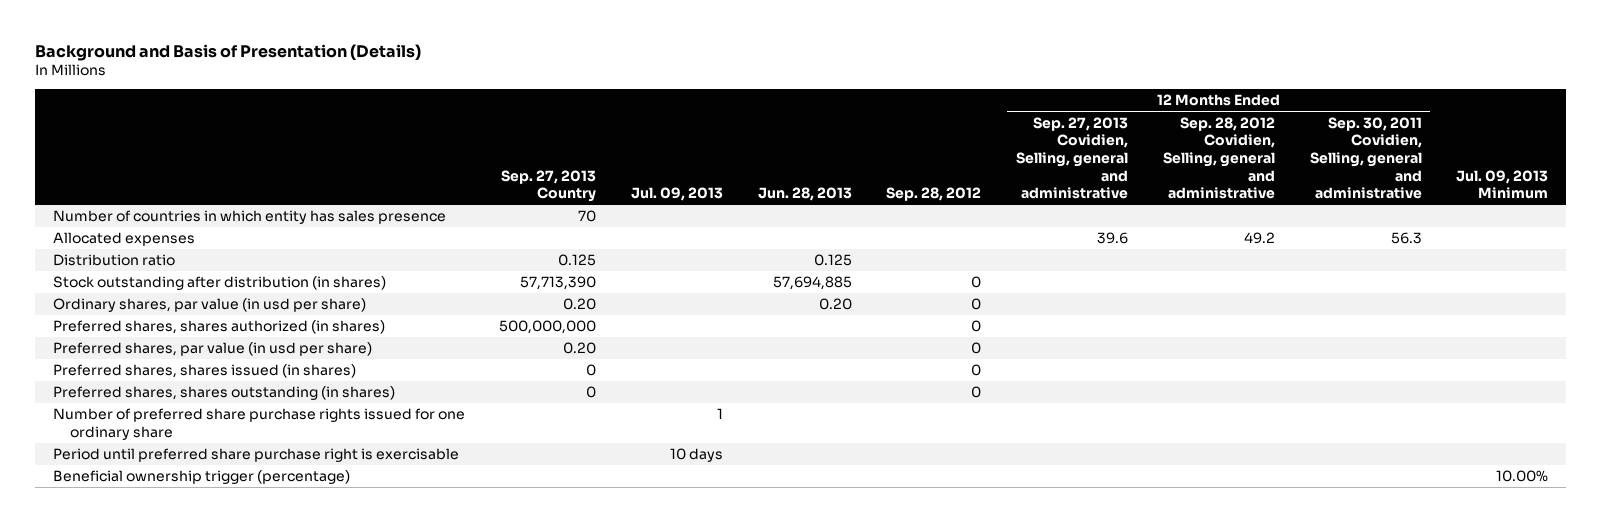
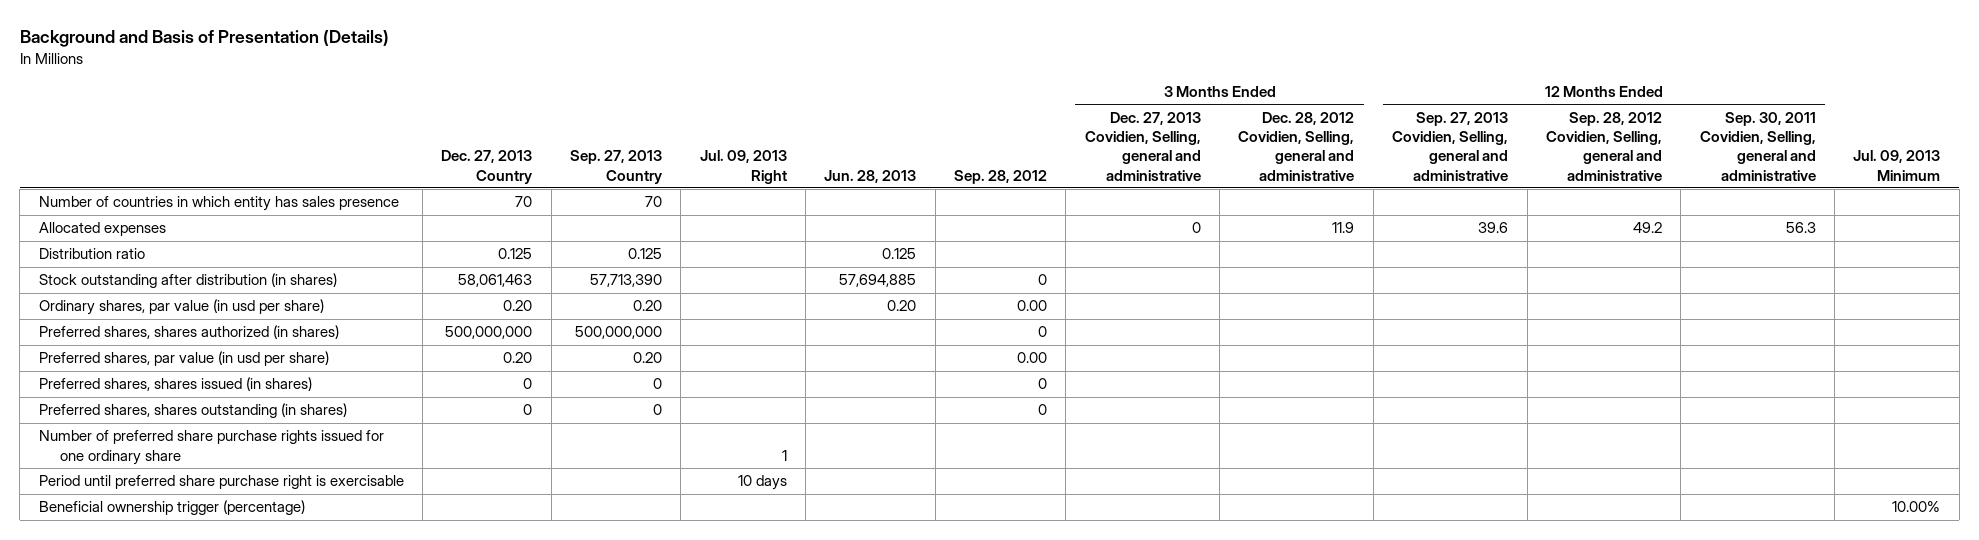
- | Sep. 27, 2013 Country | Jul. 09, 2013 | Jun. 28, 2013 | Sep. 28, 2012 | 12 Months Ended Sep. 27, 2013 Covidien, Selling, general and administrative | 12 Months Ended Sep. 28, 2012 Covidien, Selling, general and administrative | 12 Months Ended Sep. 30, 2011 Covidien, Selling, general and administrative | Jul. 09, 2013 Minimum
+ | Dec. 27, 2013 Country | Sep. 27, 2013 Country | Jul. 09, 2013 Right | Jun. 28, 2013 | Sep. 28, 2012 | 3 Months Ended Dec. 27, 2013 Covidien, Selling, general and administrative | 3 Months Ended Dec. 28, 2012 Covidien, Selling, general and administrative | 12 Months Ended Sep. 27, 2013 Covidien, Selling, general and administrative | 12 Months Ended Sep. 28, 2012 Covidien, Selling, general and administrative | 12 Months Ended Sep. 30, 2011 Covidien, Selling, general and administrative | Jul. 09, 2013 Minimum
- Ordinary shares, par value (in usd per share) | 0.20 | | 0.20 | 0 | | | |
+ Ordinary shares, par value (in usd per share) | 0.20 | 0.20 | | 0.20 | 0.00 | | | | | |
- Preferred shares, par value (in usd per share) | 0.20 | | | 0 | | | |
+ Preferred shares, par value (in usd per share) | 0.20 | 0.20 | | | 0.00 | | | | | |

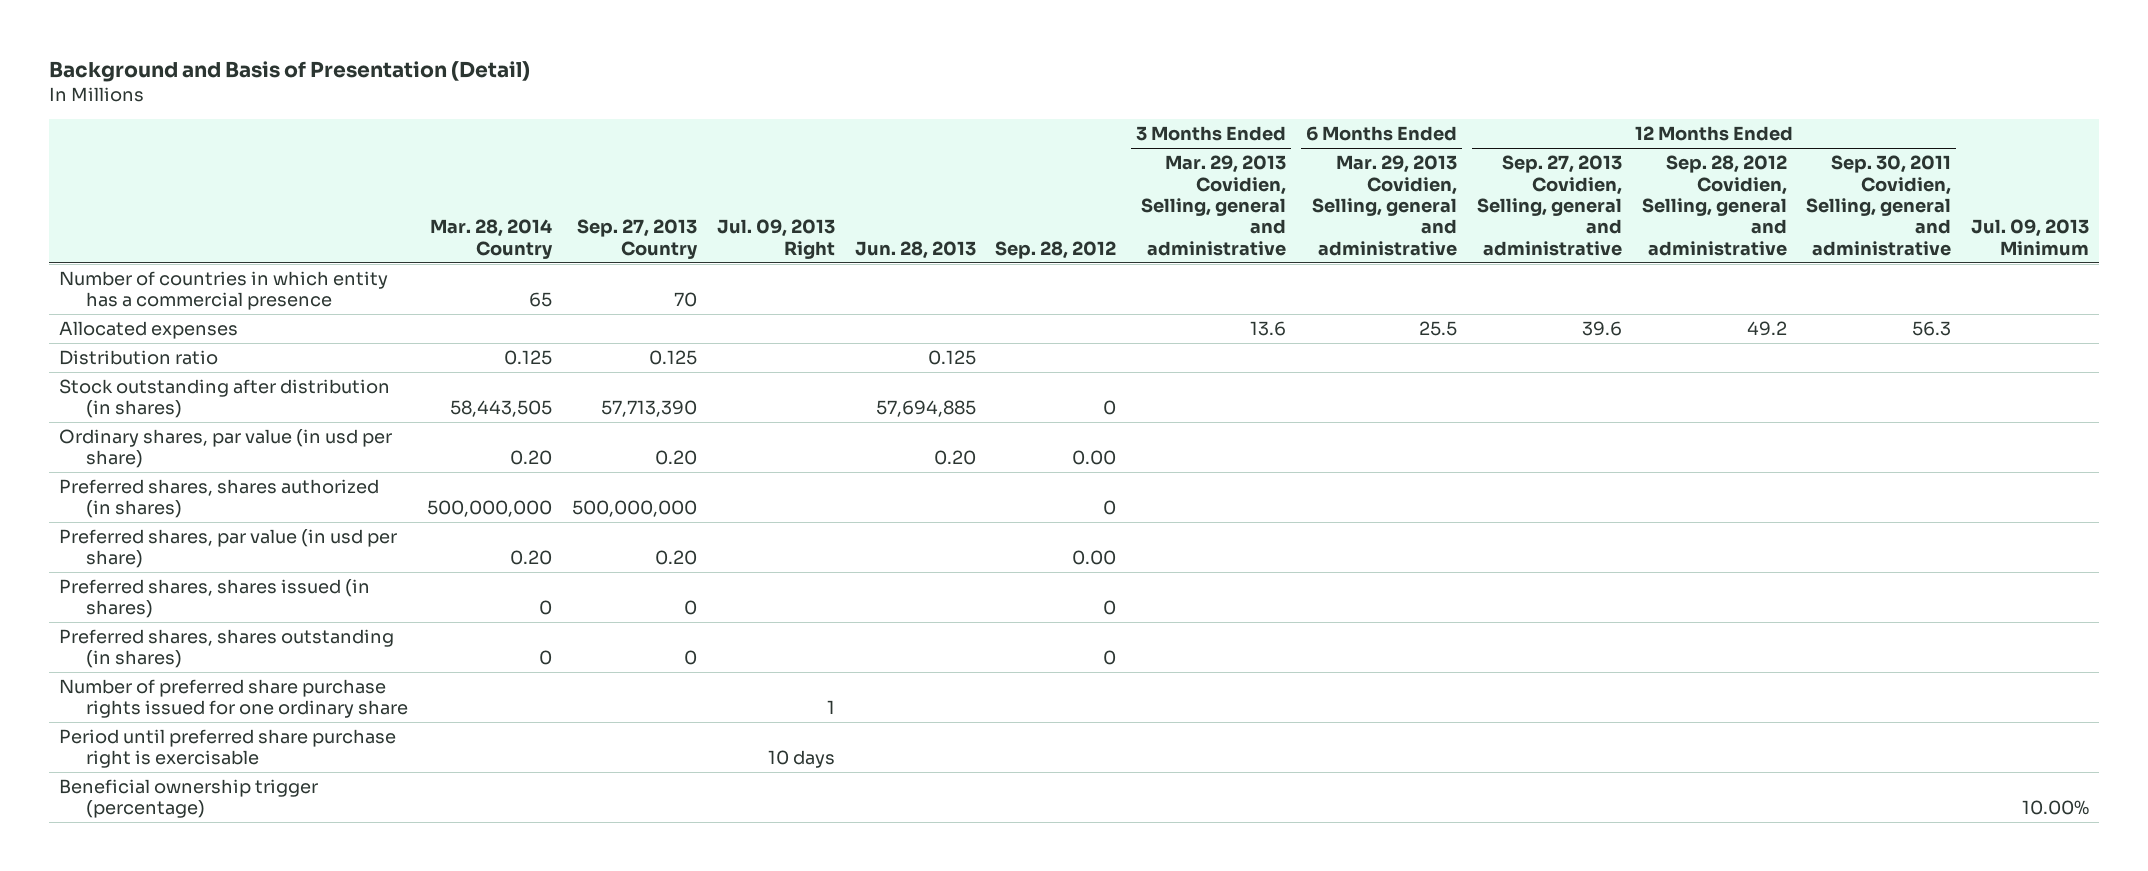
- Background and Basis of Presentation (Details)
+ Background and Basis of Presentation (Detail)
- | Dec. 27, 2013 Country | Sep. 27, 2013 Country | Jul. 09, 2013 Right | Jun. 28, 2013 | Sep. 28, 2012 | 3 Months Ended Dec. 27, 2013 Covidien, Selling, general and administrative | 3 Months Ended Dec. 28, 2012 Covidien, Selling, general and administrative | 12 Months Ended Sep. 27, 2013 Covidien, Selling, general and administrative | 12 Months Ended Sep. 28, 2012 Covidien, Selling, general and administrative | 12 Months Ended Sep. 30, 2011 Covidien, Selling, general and administrative | Jul. 09, 2013 Minimum
+ | Mar. 28, 2014 Country | Sep. 27, 2013 Country | Jul. 09, 2013 Right | Jun. 28, 2013 | Sep. 28, 2012 | 3 Months Ended Mar. 29, 2013 Covidien, Selling, general and administrative | 6 Months Ended Mar. 29, 2013 Covidien, Selling, general and administrative | 12 Months Ended Sep. 27, 2013 Covidien, Selling, general and administrative | 12 Months Ended Sep. 28, 2012 Covidien, Selling, general and administrative | 12 Months Ended Sep. 30, 2011 Covidien, Selling, general and administrative | Jul. 09, 2013 Minimum
- Number of countries in which entity has sales presence | 70 | 70 | | | | | | | | |
+ Number of countries in which entity has a commercial presence | 65 | 70 | | | | | | | | |

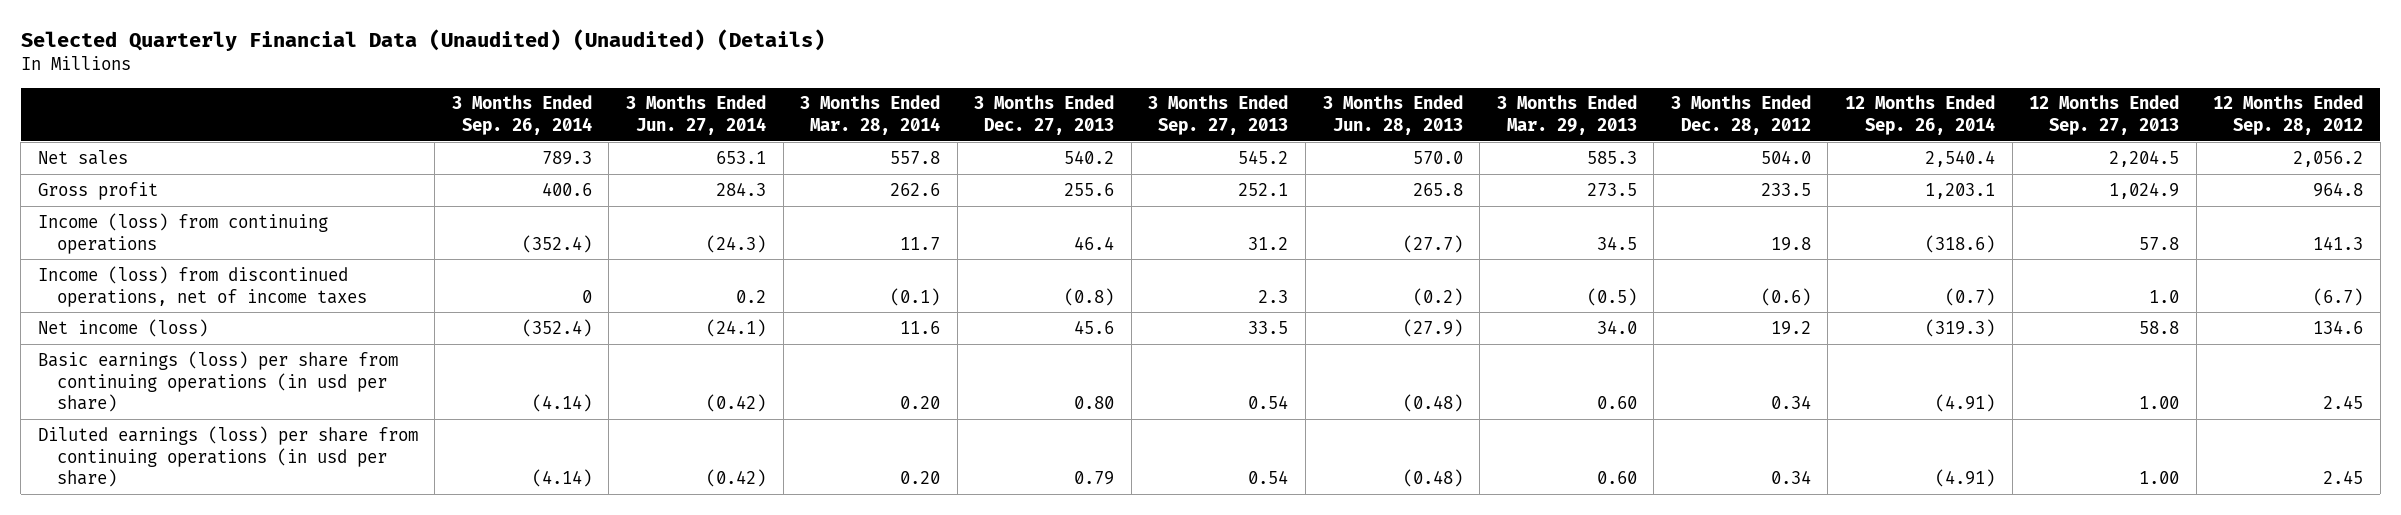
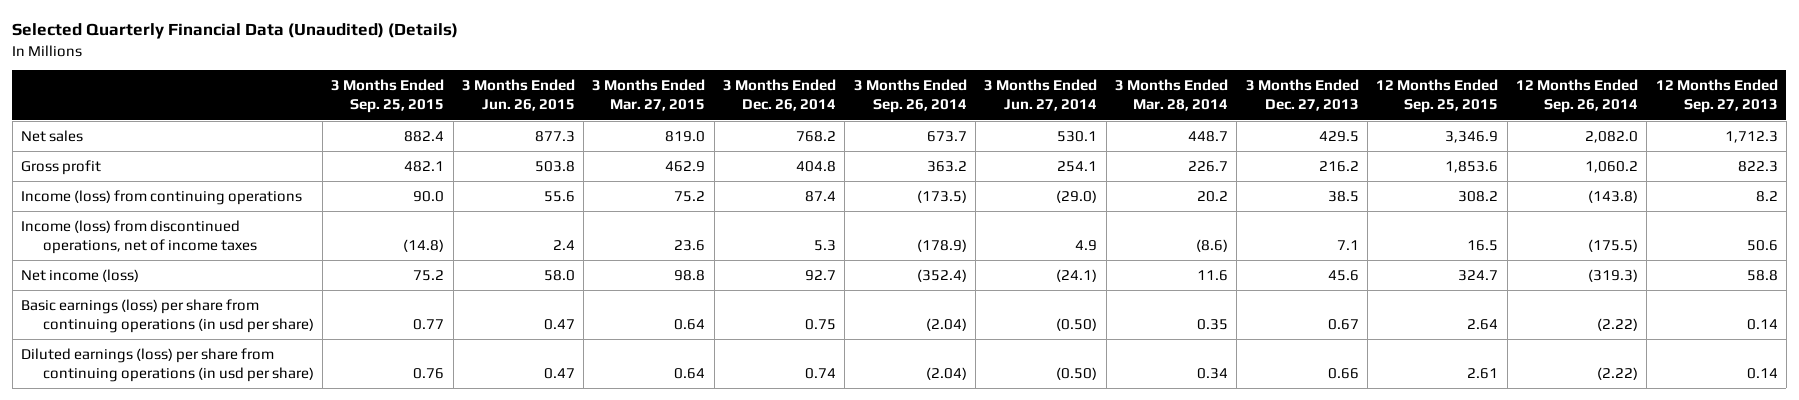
- Selected Quarterly Financial Data (Unaudited) (Unaudited) (Details)
+ Selected Quarterly Financial Data (Unaudited) (Details)
- | 3 Months Ended Sep. 26, 2014 | 3 Months Ended Jun. 27, 2014 | 3 Months Ended Mar. 28, 2014 | 3 Months Ended Dec. 27, 2013 | 3 Months Ended Sep. 27, 2013 | 3 Months Ended Jun. 28, 2013 | 3 Months Ended Mar. 29, 2013 | 3 Months Ended Dec. 28, 2012 | 12 Months Ended Sep. 26, 2014 | 12 Months Ended Sep. 27, 2013 | 12 Months Ended Sep. 28, 2012
+ | 3 Months Ended Sep. 25, 2015 | 3 Months Ended Jun. 26, 2015 | 3 Months Ended Mar. 27, 2015 | 3 Months Ended Dec. 26, 2014 | 3 Months Ended Sep. 26, 2014 | 3 Months Ended Jun. 27, 2014 | 3 Months Ended Mar. 28, 2014 | 3 Months Ended Dec. 27, 2013 | 12 Months Ended Sep. 25, 2015 | 12 Months Ended Sep. 26, 2014 | 12 Months Ended Sep. 27, 2013
- Net sales | 789.3 | 653.1 | 557.8 | 540.2 | 545.2 | 570.0 | 585.3 | 504.0 | 2,540.4 | 2,204.5 | 2,056.2
- Gross profit | 400.6 | 284.3 | 262.6 | 255.6 | 252.1 | 265.8 | 273.5 | 233.5 | 1,203.1 | 1,024.9 | 964.8
- Income (loss) from continuing operations | (352.4) | (24.3) | 11.7 | 46.4 | 31.2 | (27.7) | 34.5 | 19.8 | (318.6) | 57.8 | 141.3
- Income (loss) from discontinued operations, net of income taxes | 0 | 0.2 | (0.1) | (0.8) | 2.3 | (0.2) | (0.5) | (0.6) | (0.7) | 1.0 | (6.7)
+ Net sales | 882.4 | 877.3 | 819.0 | 768.2 | 673.7 | 530.1 | 448.7 | 429.5 | 3,346.9 | 2,082.0 | 1,712.3
+ Gross profit | 482.1 | 503.8 | 462.9 | 404.8 | 363.2 | 254.1 | 226.7 | 216.2 | 1,853.6 | 1,060.2 | 822.3
+ Income (loss) from continuing operations | 90.0 | 55.6 | 75.2 | 87.4 | (173.5) | (29.0) | 20.2 | 38.5 | 308.2 | (143.8) | 8.2
+ Income (loss) from discontinued operations, net of income taxes | (14.8) | 2.4 | 23.6 | 5.3 | (178.9) | 4.9 | (8.6) | 7.1 | 16.5 | (175.5) | 50.6
- Basic earnings (loss) per share from continuing operations (in usd per share) | (4.14) | (0.42) | 0.20 | 0.80 | 0.54 | (0.48) | 0.60 | 0.34 | (4.91) | 1.00 | 2.45
- Diluted earnings (loss) per share from continuing operations (in usd per share) | (4.14) | (0.42) | 0.20 | 0.79 | 0.54 | (0.48) | 0.60 | 0.34 | (4.91) | 1.00 | 2.45
+ Basic earnings (loss) per share from continuing operations (in usd per share) | 0.77 | 0.47 | 0.64 | 0.75 | (2.04) | (0.50) | 0.35 | 0.67 | 2.64 | (2.22) | 0.14
+ Diluted earnings (loss) per share from continuing operations (in usd per share) | 0.76 | 0.47 | 0.64 | 0.74 | (2.04) | (0.50) | 0.34 | 0.66 | 2.61 | (2.22) | 0.14

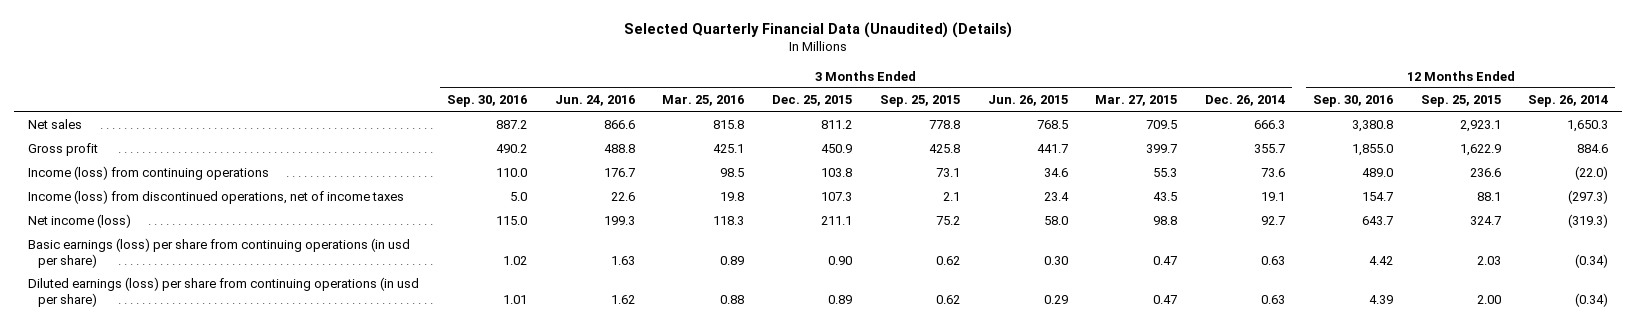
- | 3 Months Ended Sep. 25, 2015 | 3 Months Ended Jun. 26, 2015 | 3 Months Ended Mar. 27, 2015 | 3 Months Ended Dec. 26, 2014 | 3 Months Ended Sep. 26, 2014 | 3 Months Ended Jun. 27, 2014 | 3 Months Ended Mar. 28, 2014 | 3 Months Ended Dec. 27, 2013 | 12 Months Ended Sep. 25, 2015 | 12 Months Ended Sep. 26, 2014 | 12 Months Ended Sep. 27, 2013
+ | 3 Months Ended Sep. 30, 2016 | 3 Months Ended Jun. 24, 2016 | 3 Months Ended Mar. 25, 2016 | 3 Months Ended Dec. 25, 2015 | 3 Months Ended Sep. 25, 2015 | 3 Months Ended Jun. 26, 2015 | 3 Months Ended Mar. 27, 2015 | 3 Months Ended Dec. 26, 2014 | 12 Months Ended Sep. 30, 2016 | 12 Months Ended Sep. 25, 2015 | 12 Months Ended Sep. 26, 2014
- Net sales | 882.4 | 877.3 | 819.0 | 768.2 | 673.7 | 530.1 | 448.7 | 429.5 | 3,346.9 | 2,082.0 | 1,712.3
- Gross profit | 482.1 | 503.8 | 462.9 | 404.8 | 363.2 | 254.1 | 226.7 | 216.2 | 1,853.6 | 1,060.2 | 822.3
- Income (loss) from continuing operations | 90.0 | 55.6 | 75.2 | 87.4 | (173.5) | (29.0) | 20.2 | 38.5 | 308.2 | (143.8) | 8.2
- Income (loss) from discontinued operations, net of income taxes | (14.8) | 2.4 | 23.6 | 5.3 | (178.9) | 4.9 | (8.6) | 7.1 | 16.5 | (175.5) | 50.6
+ Net sales | 887.2 | 866.6 | 815.8 | 811.2 | 778.8 | 768.5 | 709.5 | 666.3 | 3,380.8 | 2,923.1 | 1,650.3
+ Gross profit | 490.2 | 488.8 | 425.1 | 450.9 | 425.8 | 441.7 | 399.7 | 355.7 | 1,855.0 | 1,622.9 | 884.6
+ Income (loss) from continuing operations | 110.0 | 176.7 | 98.5 | 103.8 | 73.1 | 34.6 | 55.3 | 73.6 | 489.0 | 236.6 | (22.0)
+ Income (loss) from discontinued operations, net of income taxes | 5.0 | 22.6 | 19.8 | 107.3 | 2.1 | 23.4 | 43.5 | 19.1 | 154.7 | 88.1 | (297.3)
- Basic earnings (loss) per share from continuing operations (in usd per share) | 0.77 | 0.47 | 0.64 | 0.75 | (2.04) | (0.50) | 0.35 | 0.67 | 2.64 | (2.22) | 0.14
- Diluted earnings (loss) per share from continuing operations (in usd per share) | 0.76 | 0.47 | 0.64 | 0.74 | (2.04) | (0.50) | 0.34 | 0.66 | 2.61 | (2.22) | 0.14
+ Basic earnings (loss) per share from continuing operations (in usd per share) | 1.02 | 1.63 | 0.89 | 0.90 | 0.62 | 0.30 | 0.47 | 0.63 | 4.42 | 2.03 | (0.34)
+ Diluted earnings (loss) per share from continuing operations (in usd per share) | 1.01 | 1.62 | 0.88 | 0.89 | 0.62 | 0.29 | 0.47 | 0.63 | 4.39 | 2.00 | (0.34)

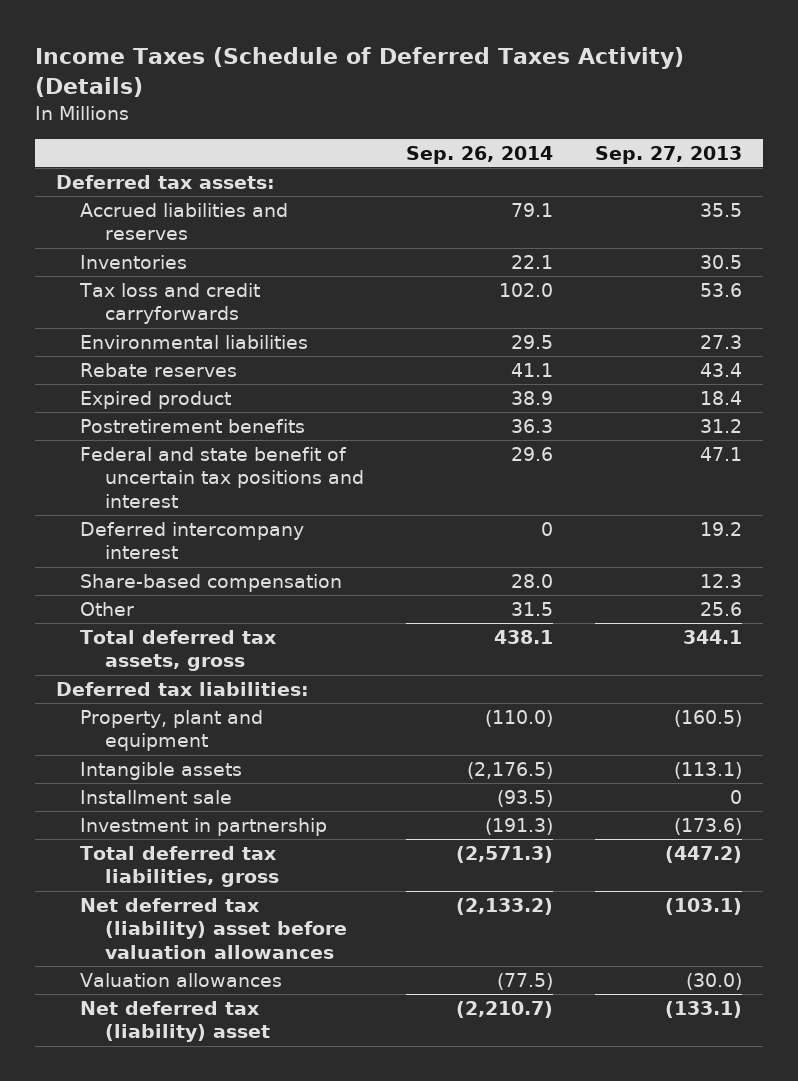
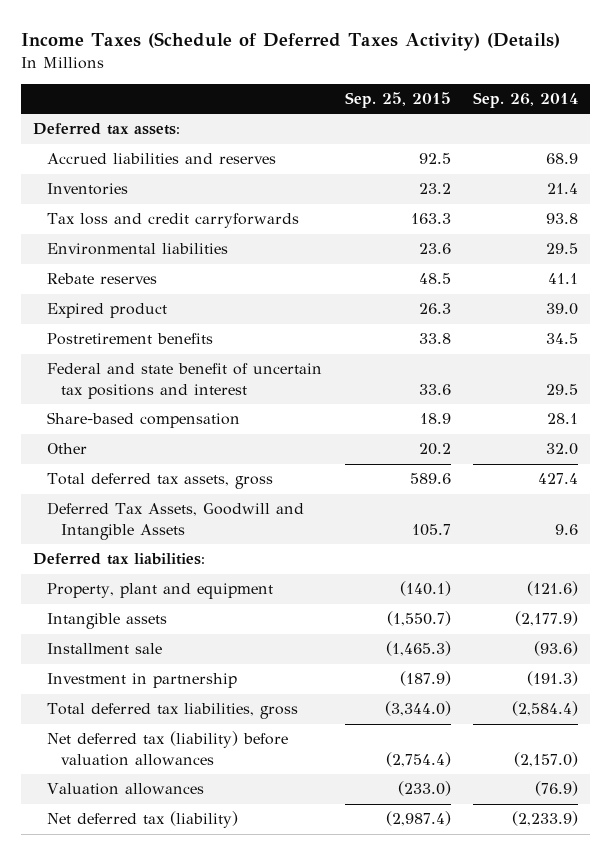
- | Sep. 26, 2014 | Sep. 27, 2013
+ | Sep. 25, 2015 | Sep. 26, 2014
- Accrued liabilities and reserves | 79.1 | 35.5
- Inventories | 22.1 | 30.5
- Tax loss and credit carryforwards | 102.0 | 53.6
+ Accrued liabilities and reserves | 92.5 | 68.9
+ Inventories | 23.2 | 21.4
+ Tax loss and credit carryforwards | 163.3 | 93.8
- Expired product | 38.9 | 18.4
- Postretirement benefits | 36.3 | 31.2
- Federal and state benefit of uncertain tax positions and interest | 29.6 | 47.1
- Deferred intercompany interest | 0 | 19.2
- Share-based compensation | 28.0 | 12.3
- Other | 31.5 | 25.6
- Total deferred tax assets, gross | 438.1 | 344.1
+ Expired product | 26.3 | 39.0
+ Postretirement benefits | 33.8 | 34.5
+ Federal and state benefit of uncertain tax positions and interest | 33.6 | 29.5
+ Share-based compensation | 18.9 | 28.1
+ Other | 20.2 | 32.0
+ Total deferred tax assets, gross | 589.6 | 427.4
+ Deferred Tax Assets, Goodwill and Intangible Assets | 105.7 | 9.6
- Property, plant and equipment | (110.0) | (160.5)
- Intangible assets | (2,176.5) | (113.1)
- Installment sale | (93.5) | 0
+ Property, plant and equipment | (140.1) | (121.6)
+ Intangible assets | (1,550.7) | (2,177.9)
+ Installment sale | (1,465.3) | (93.6)
- Total deferred tax liabilities, gross | (2,571.3) | (447.2)
- Net deferred tax (liability) asset before valuation allowances | (2,133.2) | (103.1)
- Valuation allowances | (77.5) | (30.0)
- Net deferred tax (liability) asset | (2,210.7) | (133.1)
+ Total deferred tax liabilities, gross | (3,344.0) | (2,584.4)
+ Net deferred tax (liability) before valuation allowances | (2,754.4) | (2,157.0)
+ Valuation allowances | (233.0) | (76.9)
+ Net deferred tax (liability) | (2,987.4) | (2,233.9)

